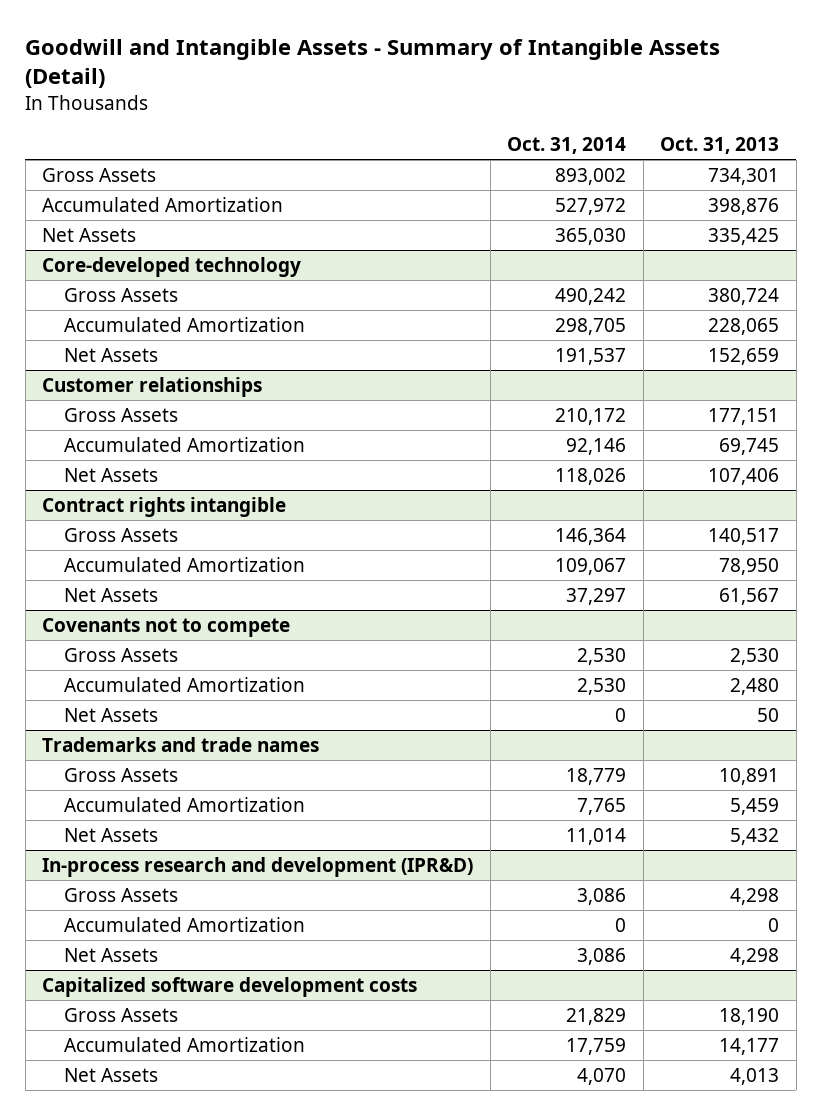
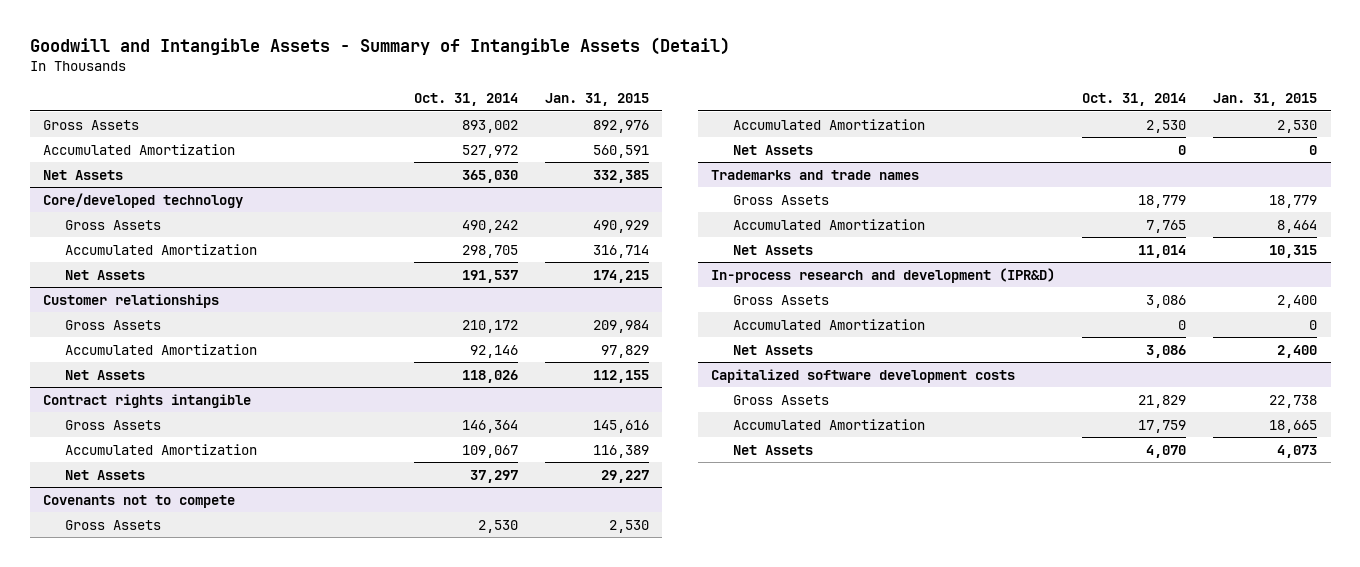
- | Oct. 31, 2014 | Oct. 31, 2013
+ | Oct. 31, 2014 | Jan. 31, 2015
- Core-developed technology
+ Core/developed technology

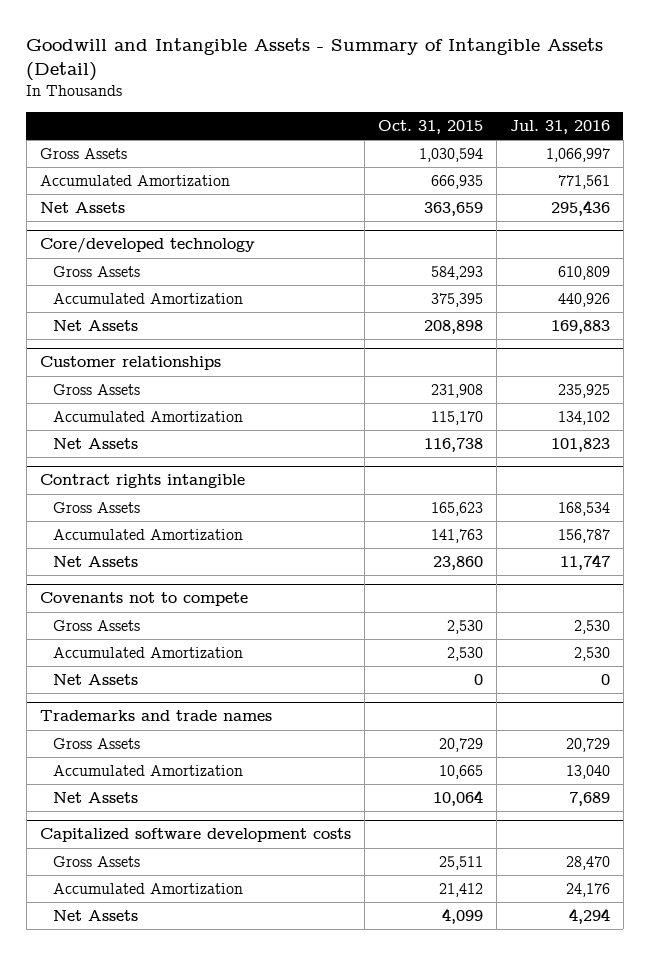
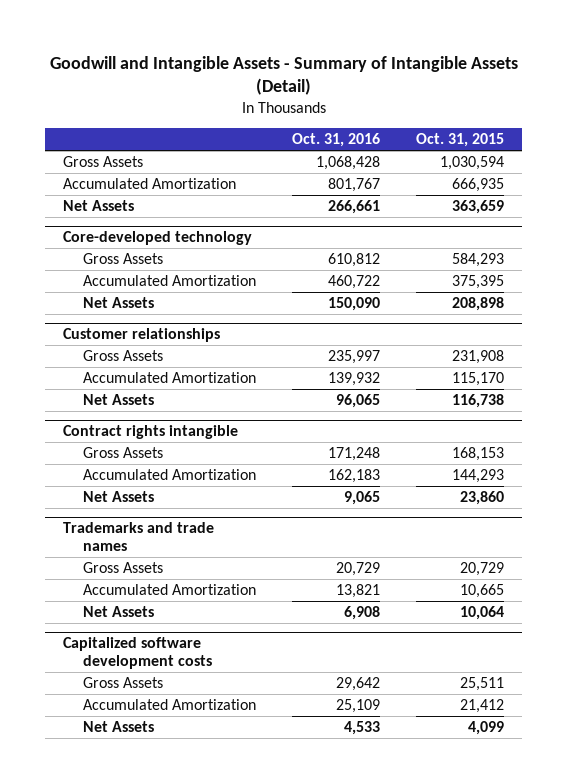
- | Oct. 31, 2015 | Jul. 31, 2016
+ | Oct. 31, 2016 | Oct. 31, 2015
- Core/developed technology
+ Core-developed technology
@ Contract rights intangible
- Gross Assets | 165,623 | 168,534
- Accumulated Amortization | 141,763 | 156,787
+ Gross Assets | 171,248 | 168,153
+ Accumulated Amortization | 162,183 | 144,293
- Covenants not to compete
- Gross Assets | 2,530 | 2,530
- Accumulated Amortization | 2,530 | 2,530
- Net Assets | 0 | 0

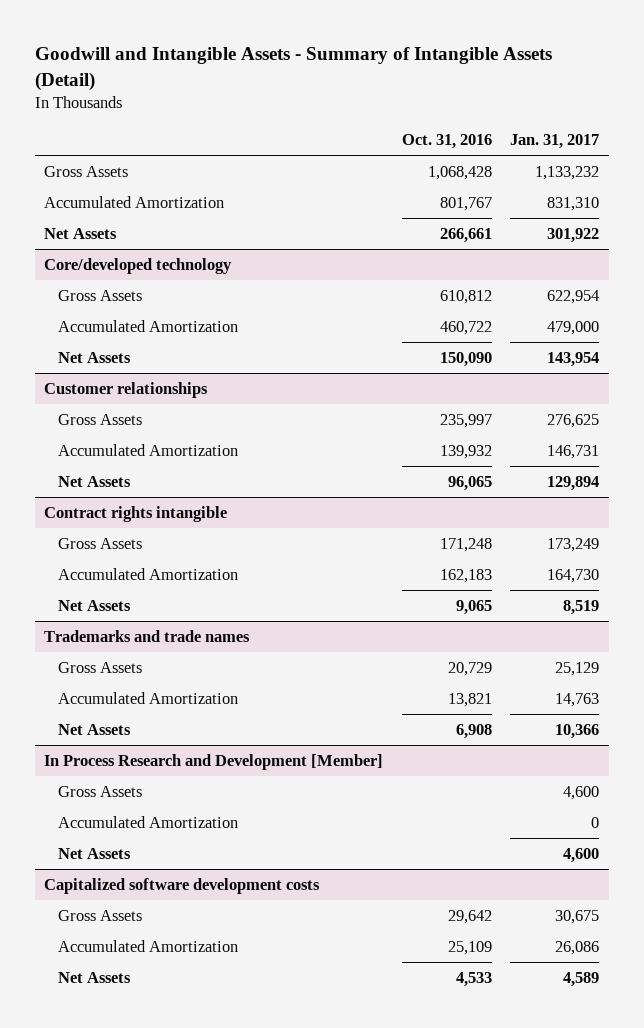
- | Oct. 31, 2016 | Oct. 31, 2015
+ | Oct. 31, 2016 | Jan. 31, 2017
- Core-developed technology
+ Core/developed technology
+ In Process Research and Development [Member]
+ Gross Assets | | 4,600
+ Accumulated Amortization | | 0
+ Net Assets | | 4,600

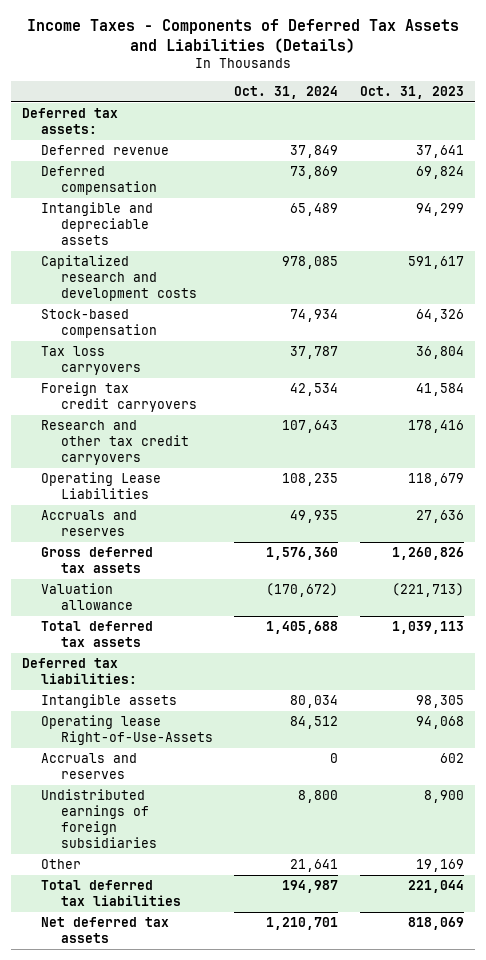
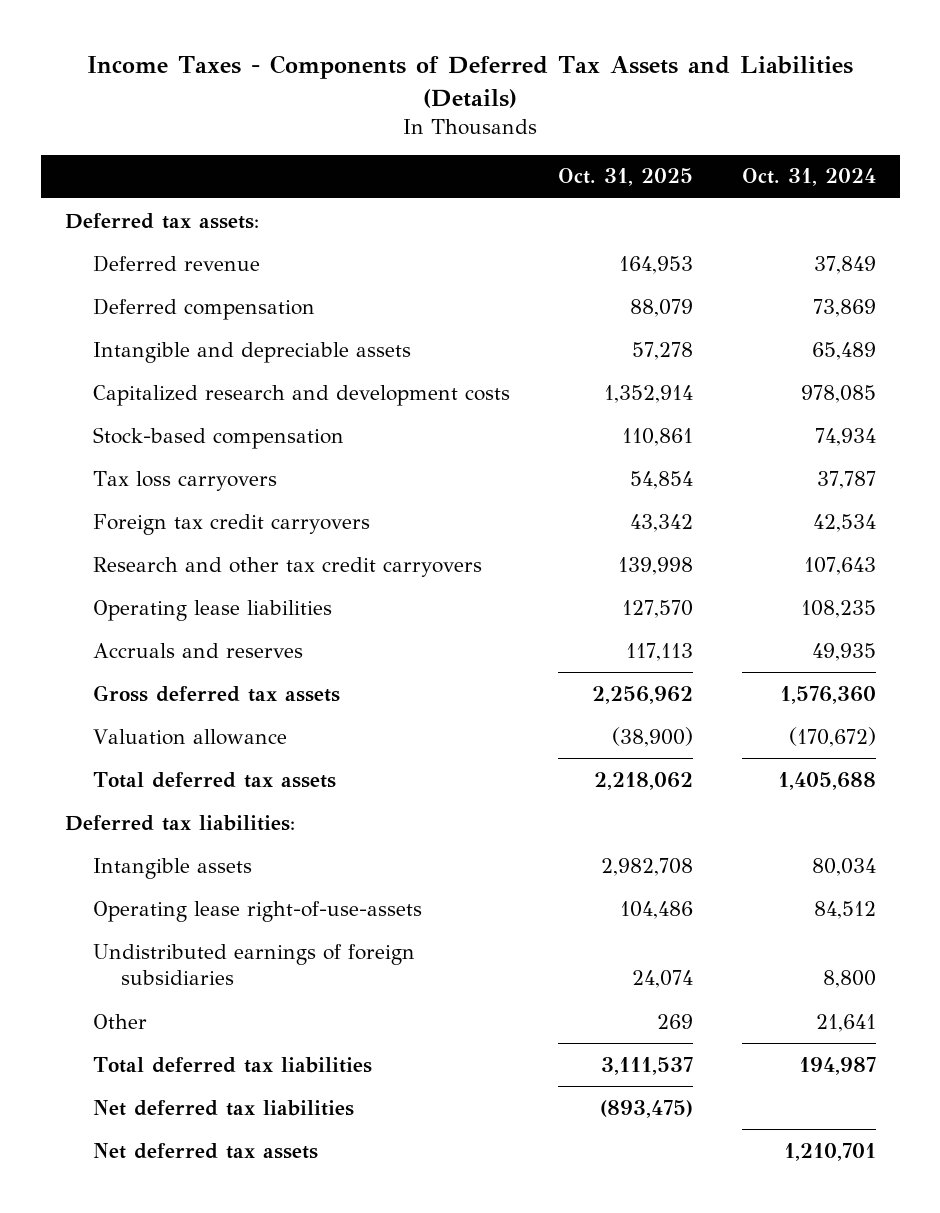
- | Oct. 31, 2024 | Oct. 31, 2023
+ | Oct. 31, 2025 | Oct. 31, 2024
- Operating Lease Liabilities | 108,235 | 118,679
+ Operating lease liabilities | 127,570 | 108,235
- Operating lease Right-of-Use-Assets | 84,512 | 94,068
- Accruals and reserves | 0 | 602
+ Operating lease right-of-use-assets | 104,486 | 84,512
+ Net deferred tax liabilities | (893,475) |

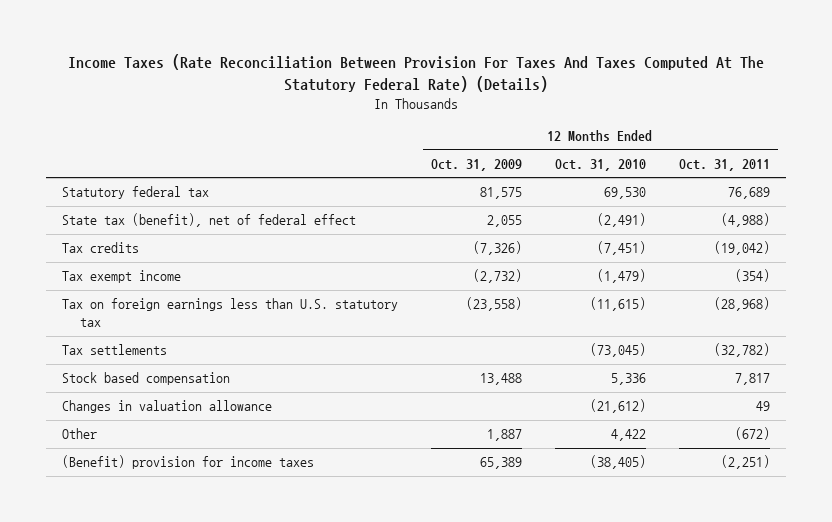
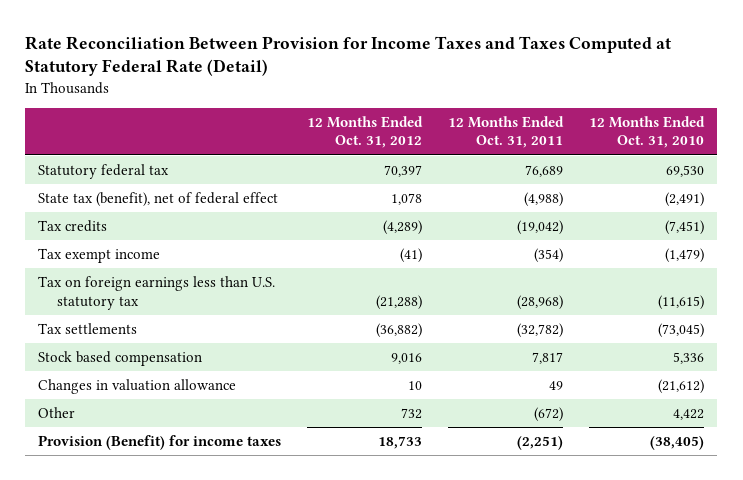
- Income Taxes (Rate Reconciliation Between Provision For Taxes And Taxes Computed At The Statutory Federal Rate) (Details)
+ Rate Reconciliation Between Provision for Income Taxes and Taxes Computed at Statutory Federal Rate (Detail)
- | 12 Months Ended Oct. 31, 2009 | 12 Months Ended Oct. 31, 2010 | 12 Months Ended Oct. 31, 2011
+ | 12 Months Ended Oct. 31, 2012 | 12 Months Ended Oct. 31, 2011 | 12 Months Ended Oct. 31, 2010
- (Benefit) provision for income taxes | 65,389 | (38,405) | (2,251)
+ Provision (Benefit) for income taxes | 18,733 | (2,251) | (38,405)

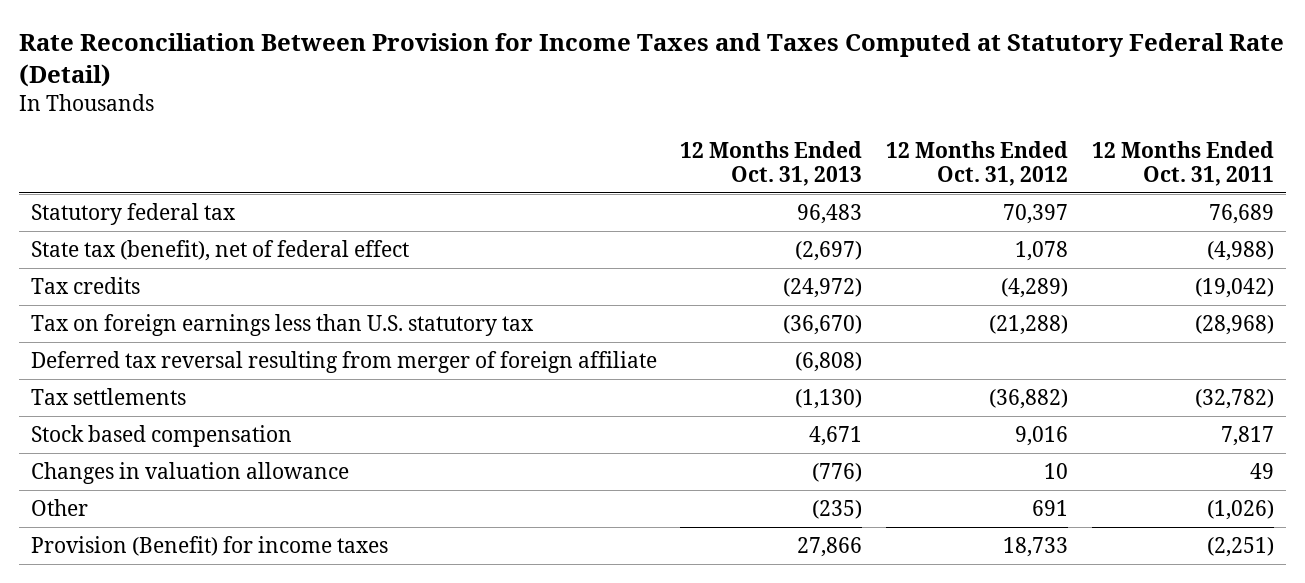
- | 12 Months Ended Oct. 31, 2012 | 12 Months Ended Oct. 31, 2011 | 12 Months Ended Oct. 31, 2010
+ | 12 Months Ended Oct. 31, 2013 | 12 Months Ended Oct. 31, 2012 | 12 Months Ended Oct. 31, 2011
- Tax exempt income | (41) | (354) | (1,479)
+ Deferred tax reversal resulting from merger of foreign affiliate | (6,808) | |
- Other | 732 | (672) | 4,422
+ Other | (235) | 691 | (1,026)

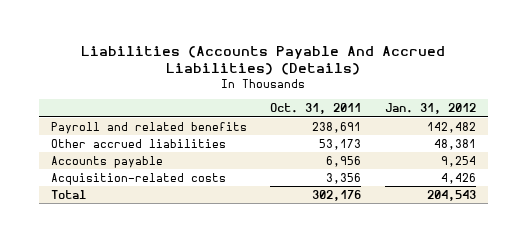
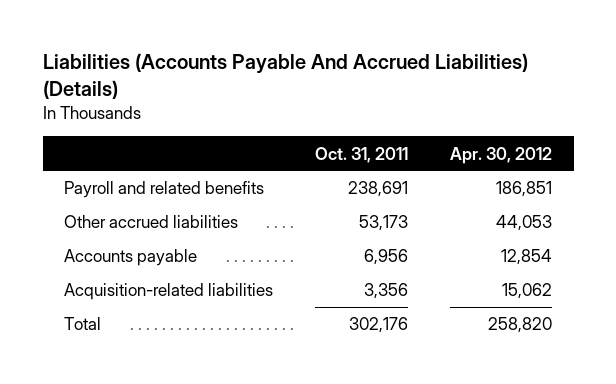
- | Oct. 31, 2011 | Jan. 31, 2012
+ | Oct. 31, 2011 | Apr. 30, 2012
- Acquisition-related costs | 3,356 | 4,426
+ Acquisition-related liabilities | 3,356 | 15,062

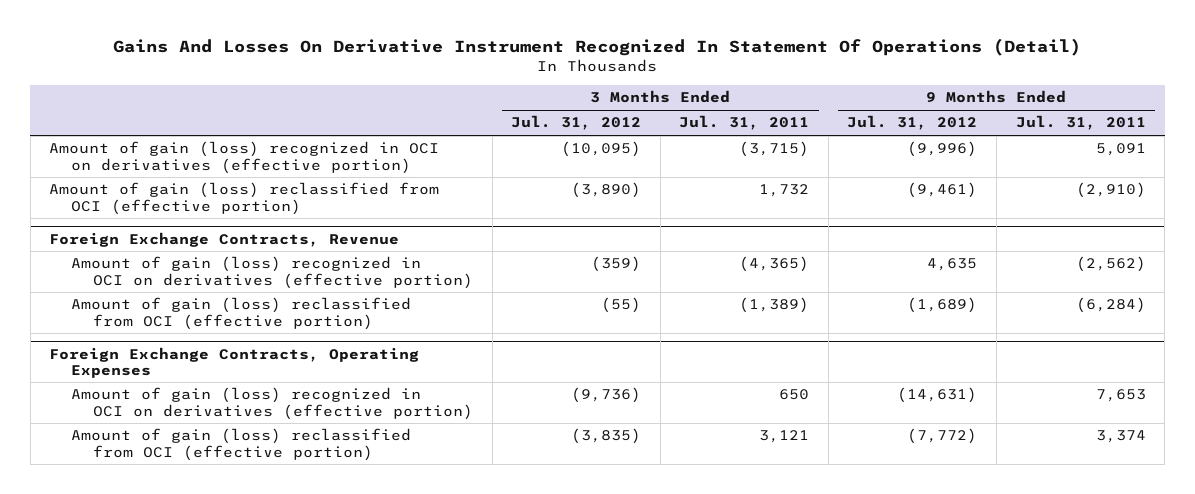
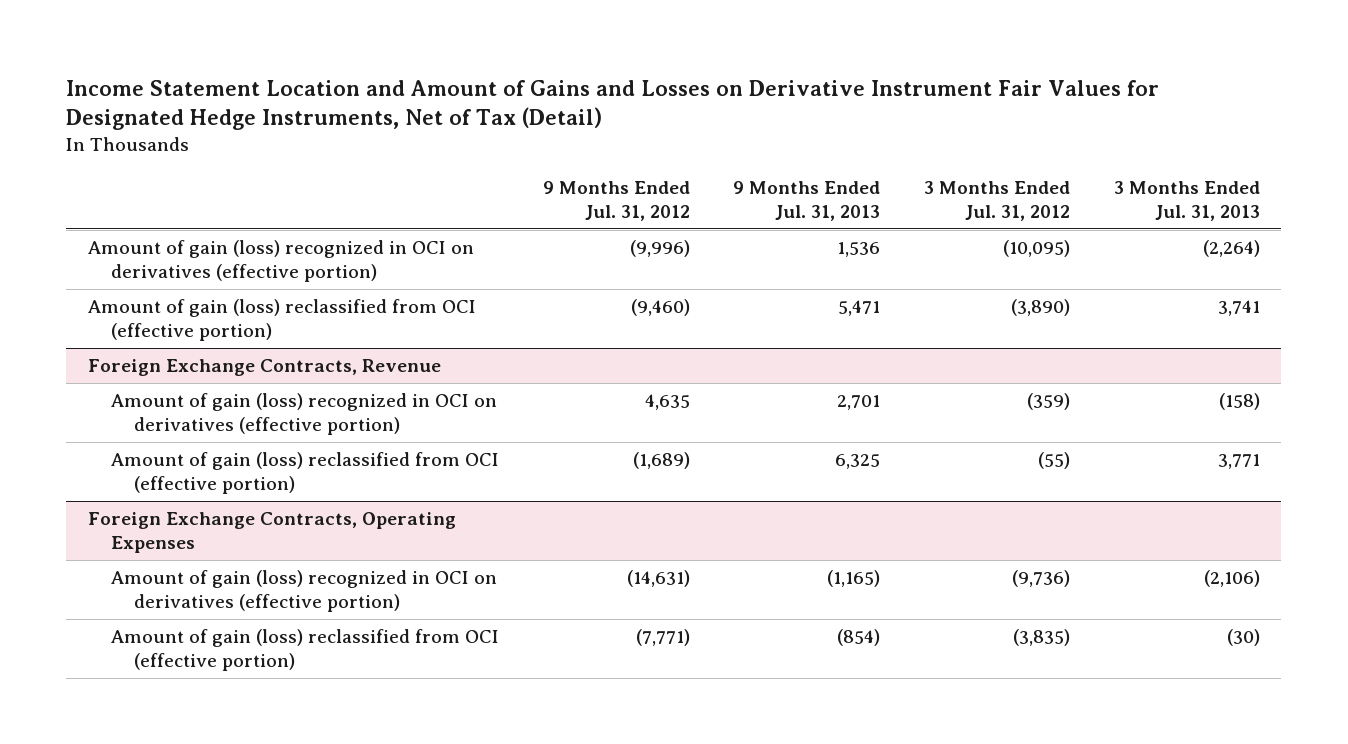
- Gains And Losses On Derivative Instrument Recognized In Statement Of Operations (Detail)
+ Income Statement Location and Amount of Gains and Losses on Derivative Instrument Fair Values for Designated Hedge Instruments, Net of Tax (Detail)
- | 3 Months Ended Jul. 31, 2012 | 3 Months Ended Jul. 31, 2011 | 9 Months Ended Jul. 31, 2012 | 9 Months Ended Jul. 31, 2011
+ | 9 Months Ended Jul. 31, 2012 | 9 Months Ended Jul. 31, 2013 | 3 Months Ended Jul. 31, 2012 | 3 Months Ended Jul. 31, 2013
- Amount of gain (loss) reclassified from OCI (effective portion) | (3,890) | 1,732 | (9,461) | (2,910)
+ Amount of gain (loss) reclassified from OCI (effective portion) | (9,460) | 5,471 | (3,890) | 3,741
@ Foreign Exchange Contracts, Operating Expenses
- Amount of gain (loss) reclassified from OCI (effective portion) | (3,835) | 3,121 | (7,772) | 3,374
+ Amount of gain (loss) reclassified from OCI (effective portion) | (7,771) | (854) | (3,835) | (30)

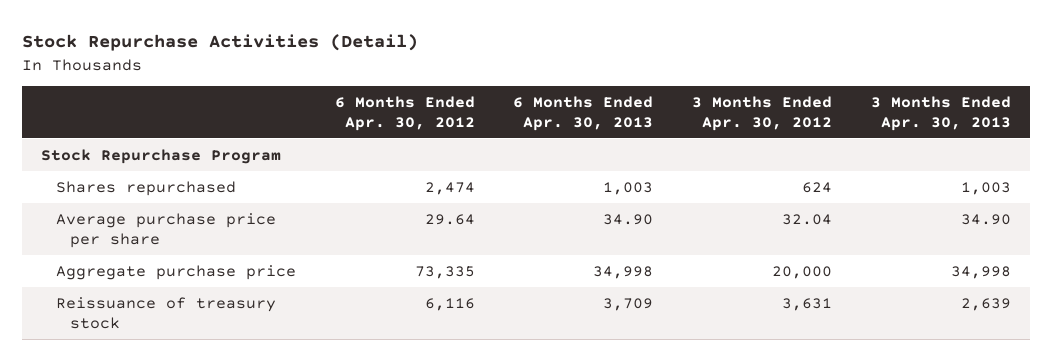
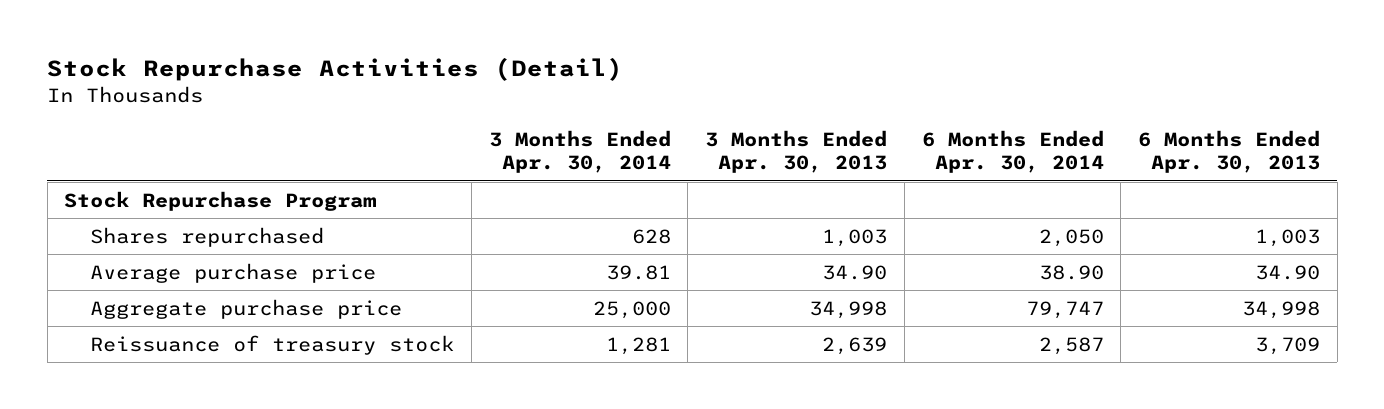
- | 6 Months Ended Apr. 30, 2012 | 6 Months Ended Apr. 30, 2013 | 3 Months Ended Apr. 30, 2012 | 3 Months Ended Apr. 30, 2013
+ | 3 Months Ended Apr. 30, 2014 | 3 Months Ended Apr. 30, 2013 | 6 Months Ended Apr. 30, 2014 | 6 Months Ended Apr. 30, 2013
- Average purchase price per share | 29.64 | 34.90 | 32.04 | 34.90
+ Average purchase price | 39.81 | 34.90 | 38.90 | 34.90

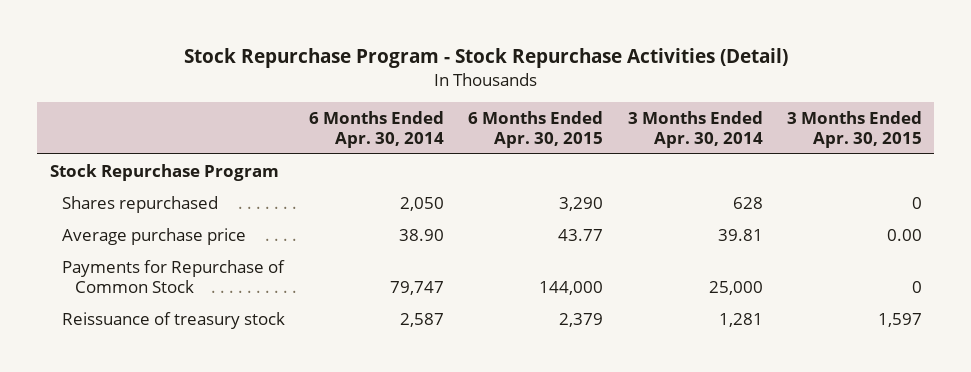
- Stock Repurchase Activities (Detail)
+ Stock Repurchase Program - Stock Repurchase Activities (Detail)
- | 3 Months Ended Apr. 30, 2014 | 3 Months Ended Apr. 30, 2013 | 6 Months Ended Apr. 30, 2014 | 6 Months Ended Apr. 30, 2013
+ | 6 Months Ended Apr. 30, 2014 | 6 Months Ended Apr. 30, 2015 | 3 Months Ended Apr. 30, 2014 | 3 Months Ended Apr. 30, 2015
- Aggregate purchase price | 25,000 | 34,998 | 79,747 | 34,998
+ Payments for Repurchase of Common Stock | 79,747 | 144,000 | 25,000 | 0

